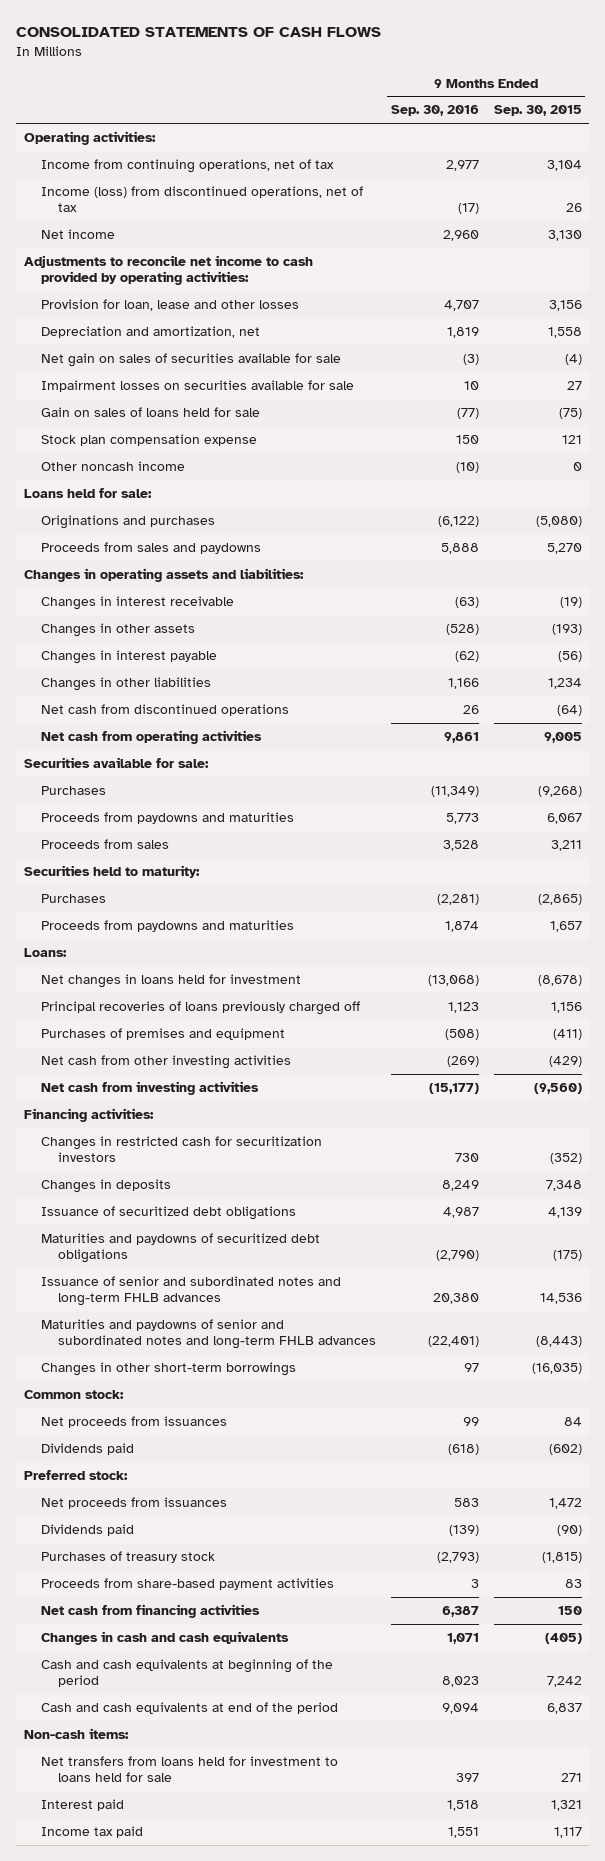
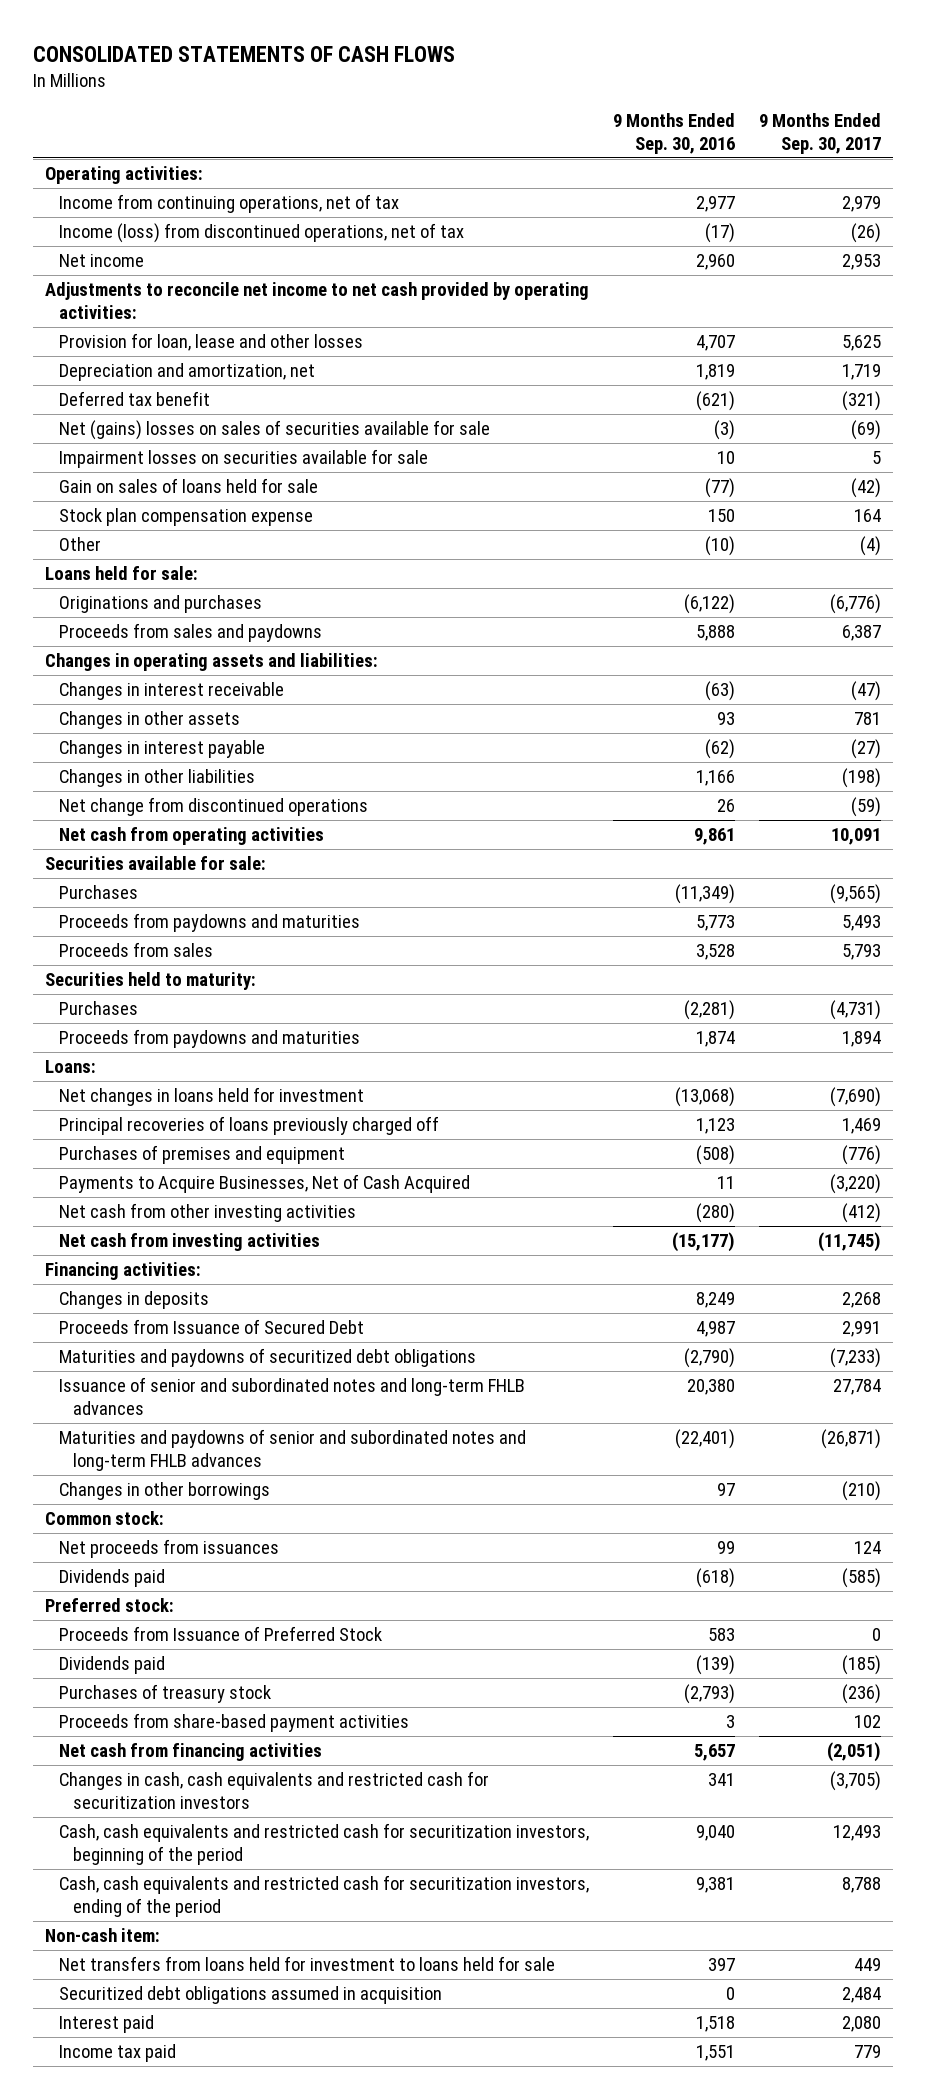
- | 9 Months Ended Sep. 30, 2016 | 9 Months Ended Sep. 30, 2015
+ | 9 Months Ended Sep. 30, 2016 | 9 Months Ended Sep. 30, 2017
- Adjustments to reconcile net income to cash provided by operating activities:
+ Adjustments to reconcile net income to net cash provided by operating activities:
- Net gain on sales of securities available for sale | (3) | (4)
+ Deferred tax benefit | (621) | (321)
+ Net (gains) losses on sales of securities available for sale | (3) | (69)
- Other noncash income | (10) | 0
+ Other | (10) | (4)
- Changes in other assets | (528) | (193)
+ Changes in other assets | 93 | 781
- Net cash from discontinued operations | 26 | (64)
+ Net change from discontinued operations | 26 | (59)
- Net cash from other investing activities | (269) | (429)
+ Payments to Acquire Businesses, Net of Cash Acquired | 11 | (3,220)
+ Net cash from other investing activities | (280) | (412)
- Changes in restricted cash for securitization investors | 730 | (352)
- Issuance of securitized debt obligations | 4,987 | 4,139
+ Proceeds from Issuance of Secured Debt | 4,987 | 2,991
- Changes in other short-term borrowings | 97 | (16,035)
+ Changes in other borrowings | 97 | (210)
- Net proceeds from issuances | 583 | 1,472
+ Proceeds from Issuance of Preferred Stock | 583 | 0
- Net cash from financing activities | 6,387 | 150
- Changes in cash and cash equivalents | 1,071 | (405)
- Cash and cash equivalents at beginning of the period | 8,023 | 7,242
- Cash and cash equivalents at end of the period | 9,094 | 6,837
- Non-cash items:
+ Net cash from financing activities | 5,657 | (2,051)
+ Changes in cash, cash equivalents and restricted cash for securitization investors | 341 | (3,705)
+ Cash, cash equivalents and restricted cash for securitization investors, beginning of the period | 9,040 | 12,493
+ Cash, cash equivalents and restricted cash for securitization investors, ending of the period | 9,381 | 8,788
+ Non-cash item:
+ Securitized debt obligations assumed in acquisition | 0 | 2,484

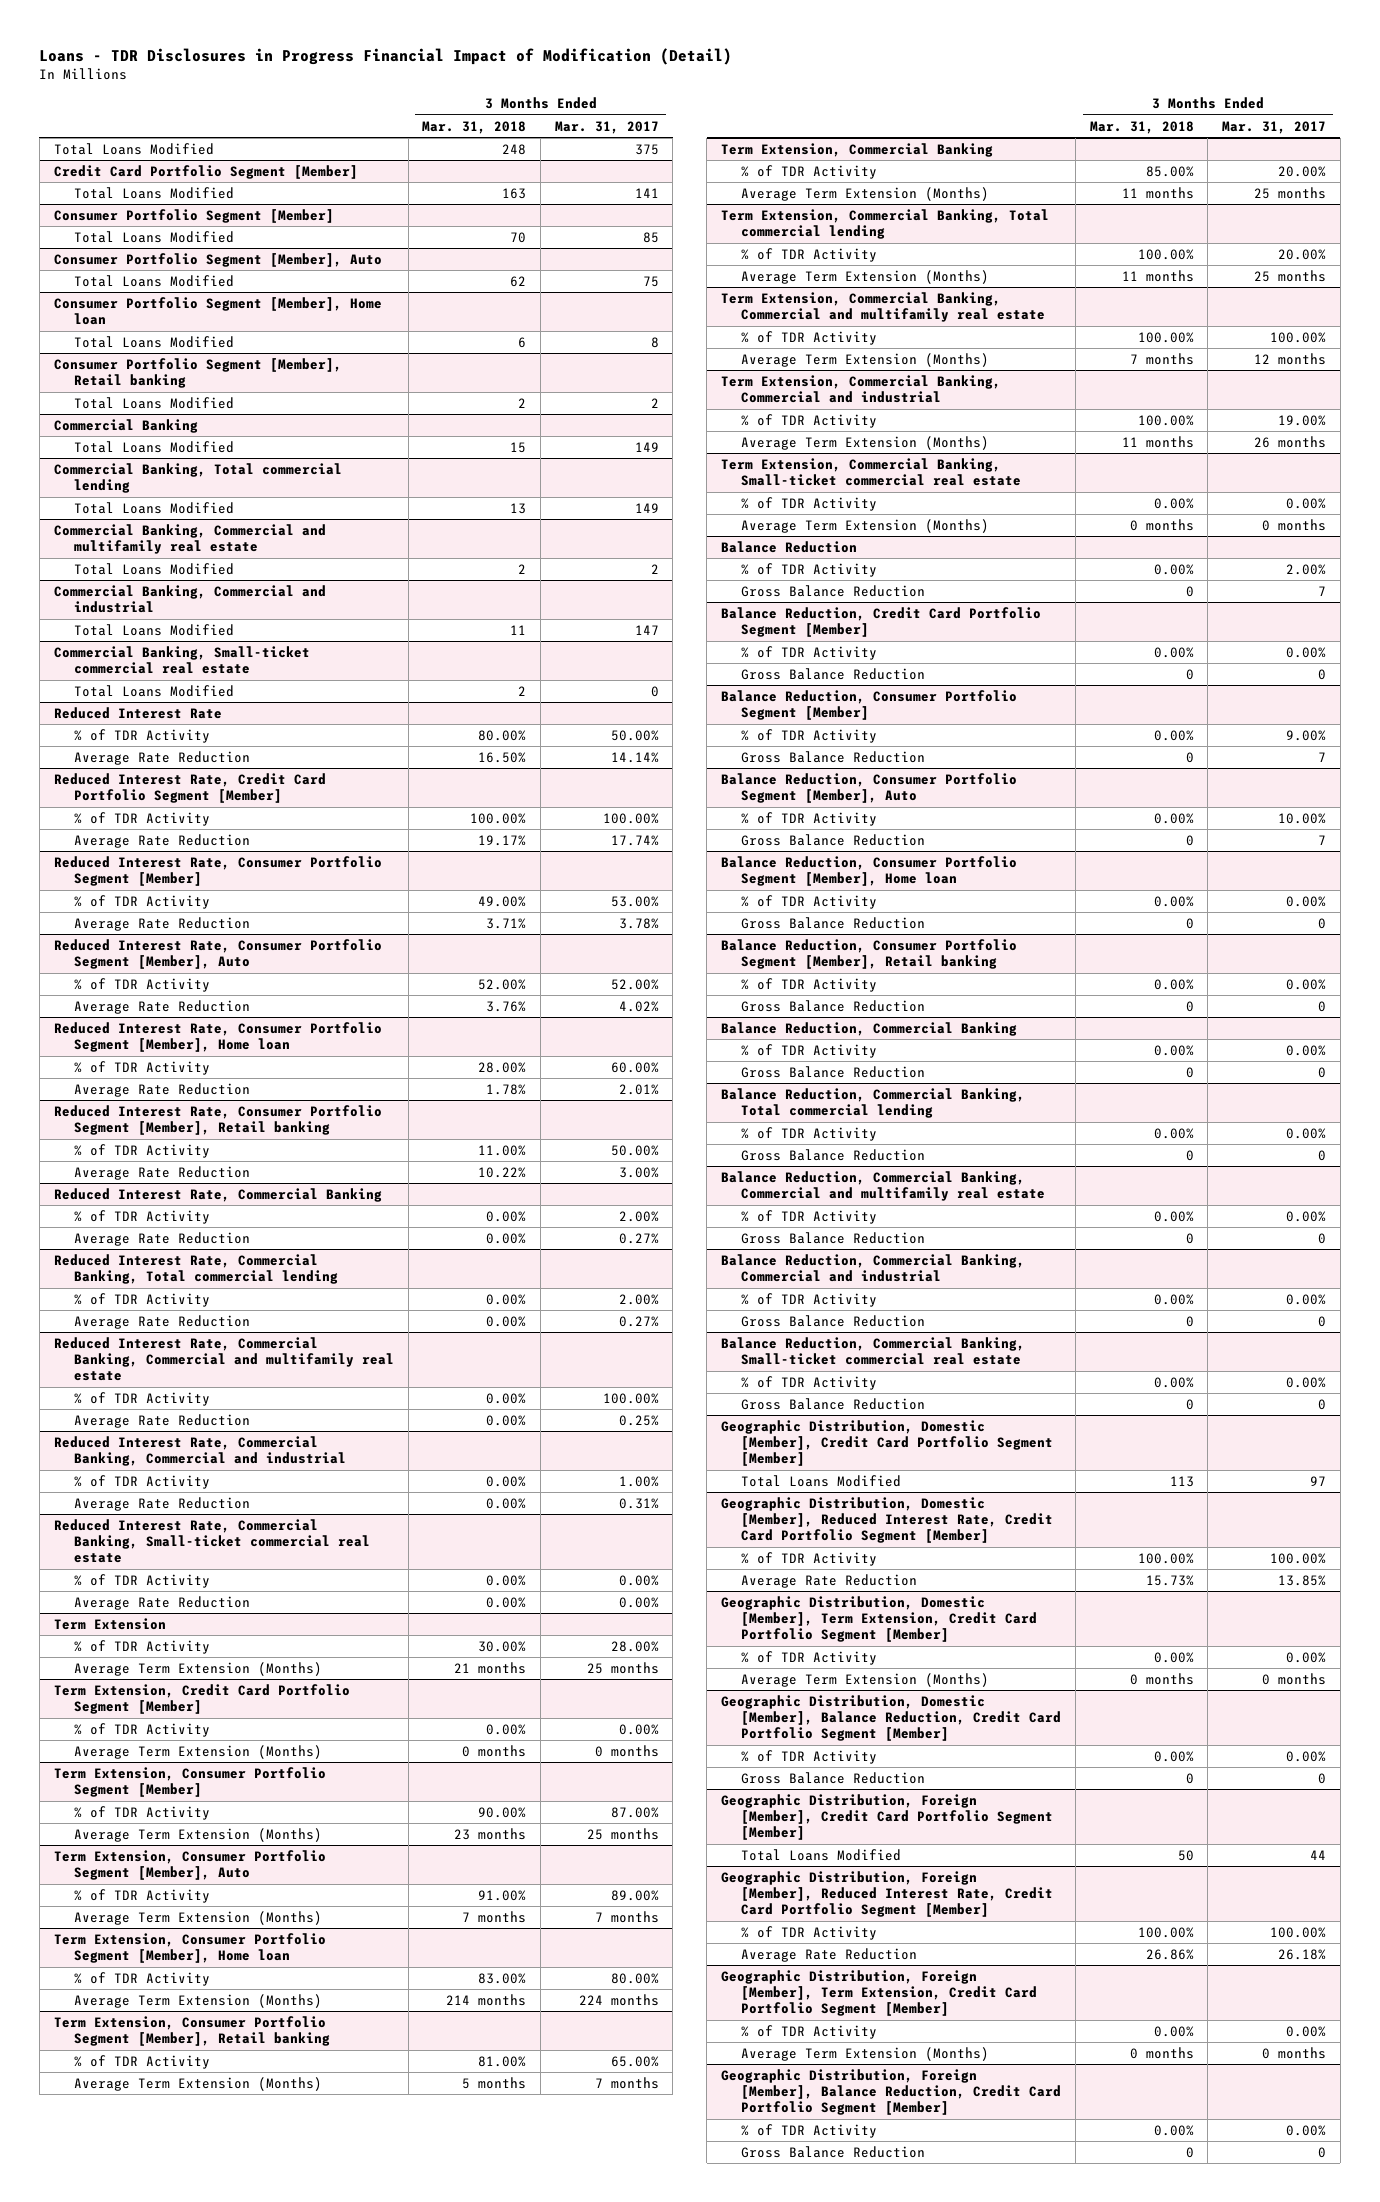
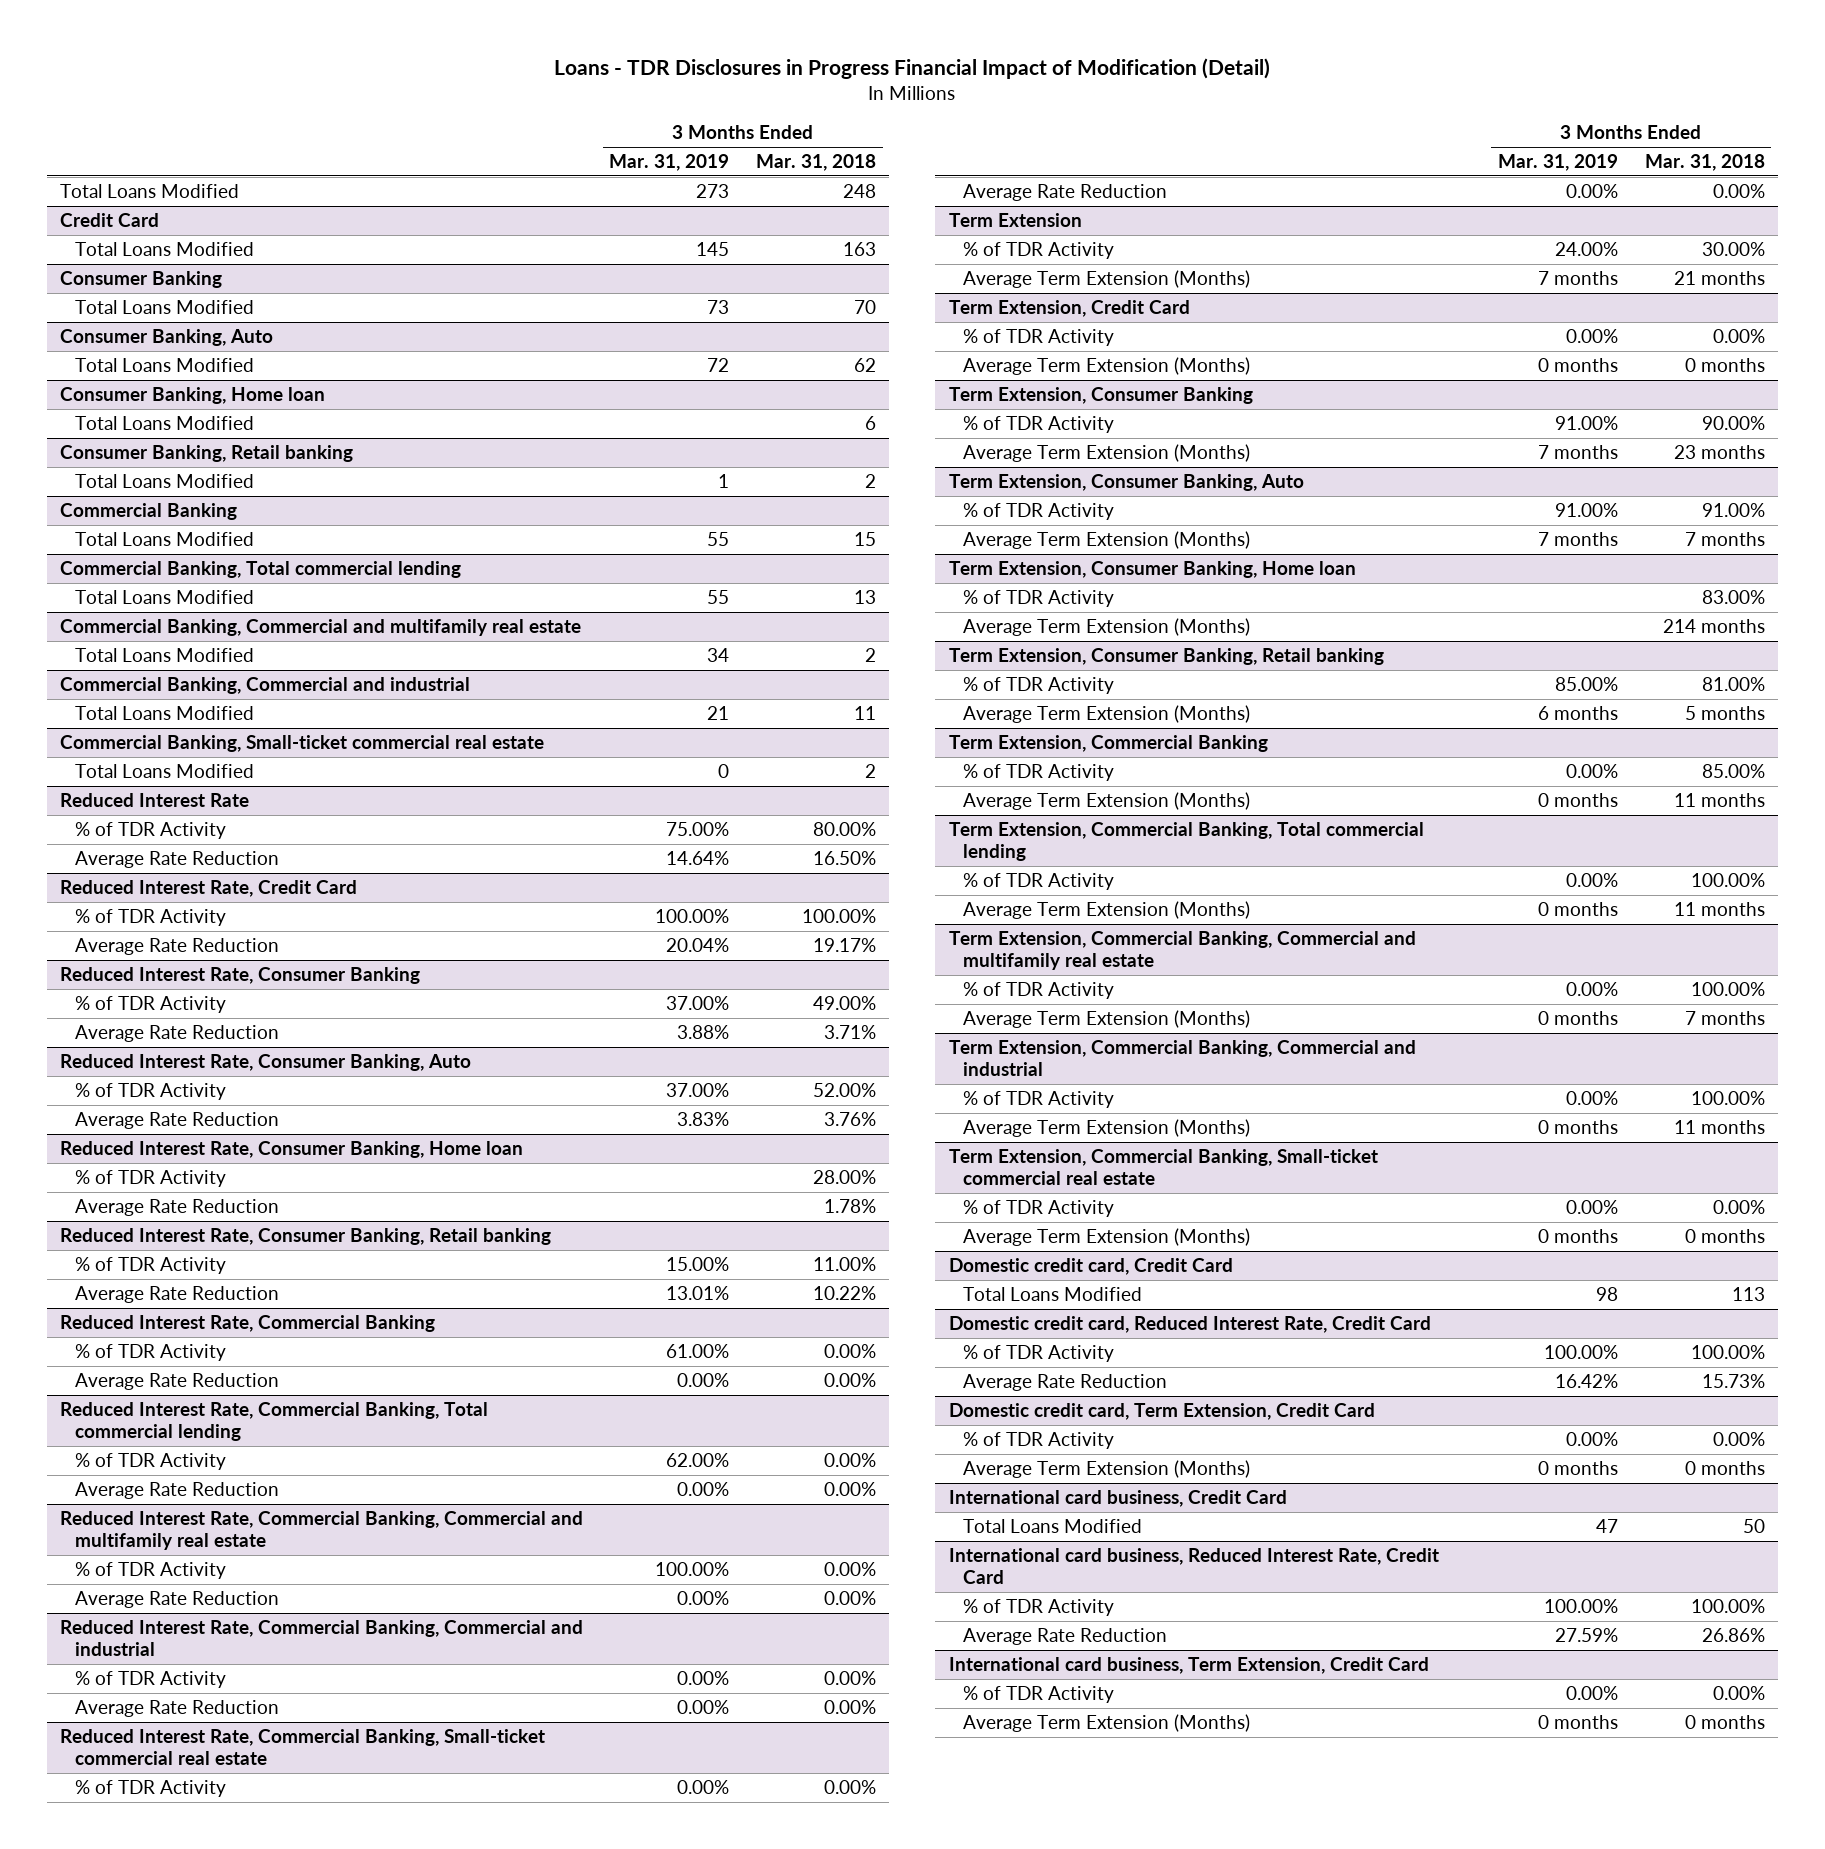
- | 3 Months Ended Mar. 31, 2018 | 3 Months Ended Mar. 31, 2017
+ | 3 Months Ended Mar. 31, 2019 | 3 Months Ended Mar. 31, 2018
- Credit Card Portfolio Segment [Member]
+ Credit Card
- Consumer Portfolio Segment [Member]
+ Consumer Banking
- Consumer Portfolio Segment [Member], Auto
+ Consumer Banking, Auto
- Consumer Portfolio Segment [Member], Home loan
+ Consumer Banking, Home loan
- Consumer Portfolio Segment [Member], Retail banking
+ Consumer Banking, Retail banking
- Reduced Interest Rate, Credit Card Portfolio Segment [Member]
+ Reduced Interest Rate, Credit Card
- Reduced Interest Rate, Consumer Portfolio Segment [Member]
+ Reduced Interest Rate, Consumer Banking
- Reduced Interest Rate, Consumer Portfolio Segment [Member], Auto
+ Reduced Interest Rate, Consumer Banking, Auto
- Reduced Interest Rate, Consumer Portfolio Segment [Member], Home loan
+ Reduced Interest Rate, Consumer Banking, Home loan
- Reduced Interest Rate, Consumer Portfolio Segment [Member], Retail banking
+ Reduced Interest Rate, Consumer Banking, Retail banking
- Term Extension, Credit Card Portfolio Segment [Member]
+ Term Extension, Credit Card
- Term Extension, Consumer Portfolio Segment [Member]
+ Term Extension, Consumer Banking
- Term Extension, Consumer Portfolio Segment [Member], Auto
+ Term Extension, Consumer Banking, Auto
- Term Extension, Consumer Portfolio Segment [Member], Home loan
+ Term Extension, Consumer Banking, Home loan
- Term Extension, Consumer Portfolio Segment [Member], Retail banking
+ Term Extension, Consumer Banking, Retail banking
- Balance Reduction
- % of TDR Activity | 0.00% | 2.00%
- Gross Balance Reduction | 0 | 7
- Balance Reduction, Credit Card Portfolio Segment [Member]
- % of TDR Activity | 0.00% | 0.00%
- Gross Balance Reduction | 0 | 0
- Balance Reduction, Consumer Portfolio Segment [Member]
- % of TDR Activity | 0.00% | 9.00%
- Gross Balance Reduction | 0 | 7
- Balance Reduction, Consumer Portfolio Segment [Member], Auto
- % of TDR Activity | 0.00% | 10.00%
- Gross Balance Reduction | 0 | 7
- Balance Reduction, Consumer Portfolio Segment [Member], Home loan
- % of TDR Activity | 0.00% | 0.00%
- Gross Balance Reduction | 0 | 0
- Balance Reduction, Consumer Portfolio Segment [Member], Retail banking
- % of TDR Activity | 0.00% | 0.00%
- Gross Balance Reduction | 0 | 0
- Balance Reduction, Commercial Banking
- % of TDR Activity | 0.00% | 0.00%
- Gross Balance Reduction | 0 | 0
- Balance Reduction, Commercial Banking, Total commercial lending
- % of TDR Activity | 0.00% | 0.00%
- Gross Balance Reduction | 0 | 0
- Balance Reduction, Commercial Banking, Commercial and multifamily real estate
- % of TDR Activity | 0.00% | 0.00%
- Gross Balance Reduction | 0 | 0
- Balance Reduction, Commercial Banking, Commercial and industrial
- % of TDR Activity | 0.00% | 0.00%
- Gross Balance Reduction | 0 | 0
- Balance Reduction, Commercial Banking, Small-ticket commercial real estate
- % of TDR Activity | 0.00% | 0.00%
- Gross Balance Reduction | 0 | 0
- Geographic Distribution, Domestic [Member], Credit Card Portfolio Segment [Member]
+ Domestic credit card, Credit Card
- Geographic Distribution, Domestic [Member], Reduced Interest Rate, Credit Card Portfolio Segment [Member]
+ Domestic credit card, Reduced Interest Rate, Credit Card
- Geographic Distribution, Domestic [Member], Term Extension, Credit Card Portfolio Segment [Member]
+ Domestic credit card, Term Extension, Credit Card
- Geographic Distribution, Domestic [Member], Balance Reduction, Credit Card Portfolio Segment [Member]
- % of TDR Activity | 0.00% | 0.00%
- Gross Balance Reduction | 0 | 0
- Geographic Distribution, Foreign [Member], Credit Card Portfolio Segment [Member]
+ International card business, Credit Card
- Geographic Distribution, Foreign [Member], Reduced Interest Rate, Credit Card Portfolio Segment [Member]
+ International card business, Reduced Interest Rate, Credit Card
- Geographic Distribution, Foreign [Member], Term Extension, Credit Card Portfolio Segment [Member]
+ International card business, Term Extension, Credit Card
- Geographic Distribution, Foreign [Member], Balance Reduction, Credit Card Portfolio Segment [Member]
- % of TDR Activity | 0.00% | 0.00%
- Gross Balance Reduction | 0 | 0

